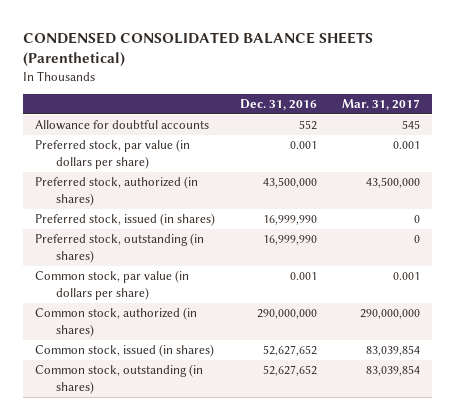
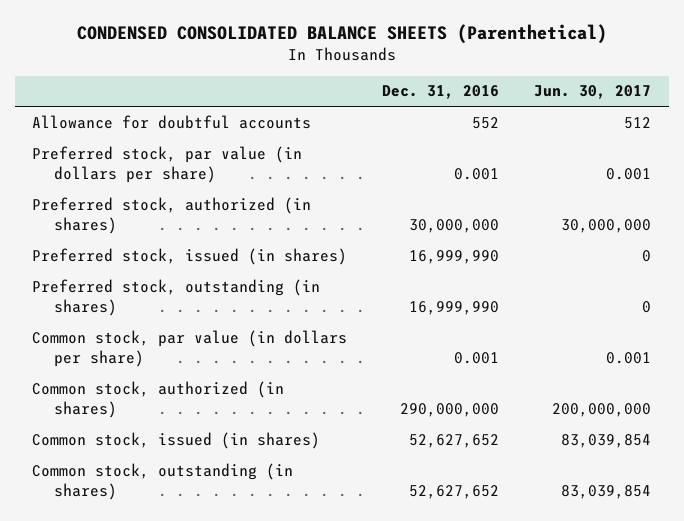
- | Dec. 31, 2016 | Mar. 31, 2017
+ | Dec. 31, 2016 | Jun. 30, 2017
- Preferred stock, authorized (in shares) | 43,500,000 | 43,500,000
+ Preferred stock, authorized (in shares) | 30,000,000 | 30,000,000

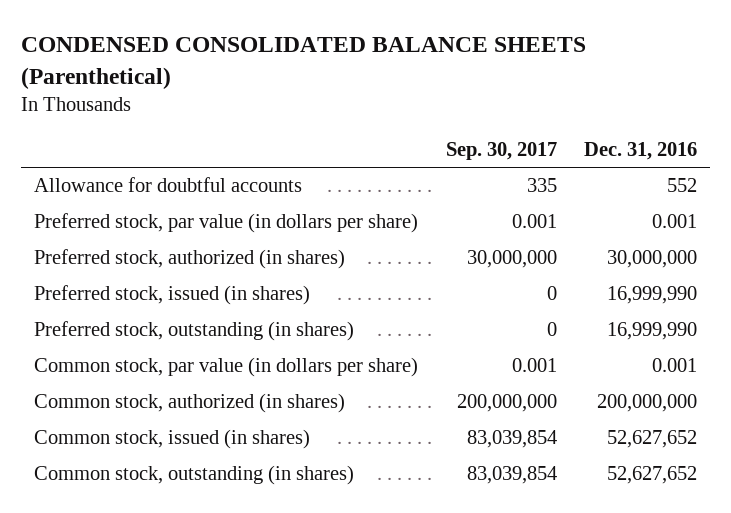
- | Dec. 31, 2016 | Jun. 30, 2017
+ | Sep. 30, 2017 | Dec. 31, 2016
- Common stock, authorized (in shares) | 290,000,000 | 200,000,000
+ Common stock, authorized (in shares) | 200,000,000 | 200,000,000

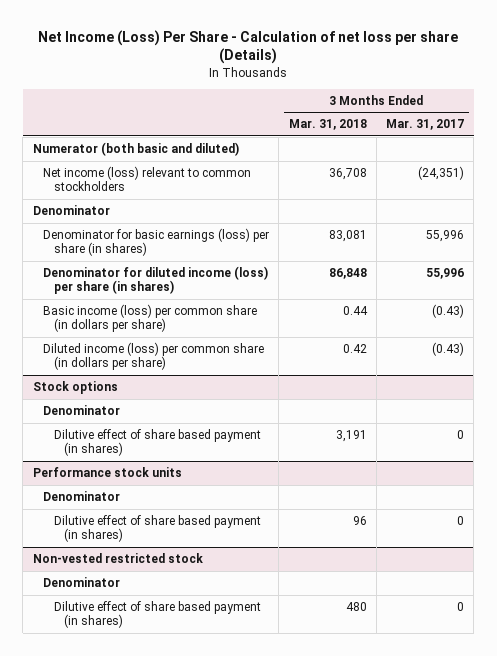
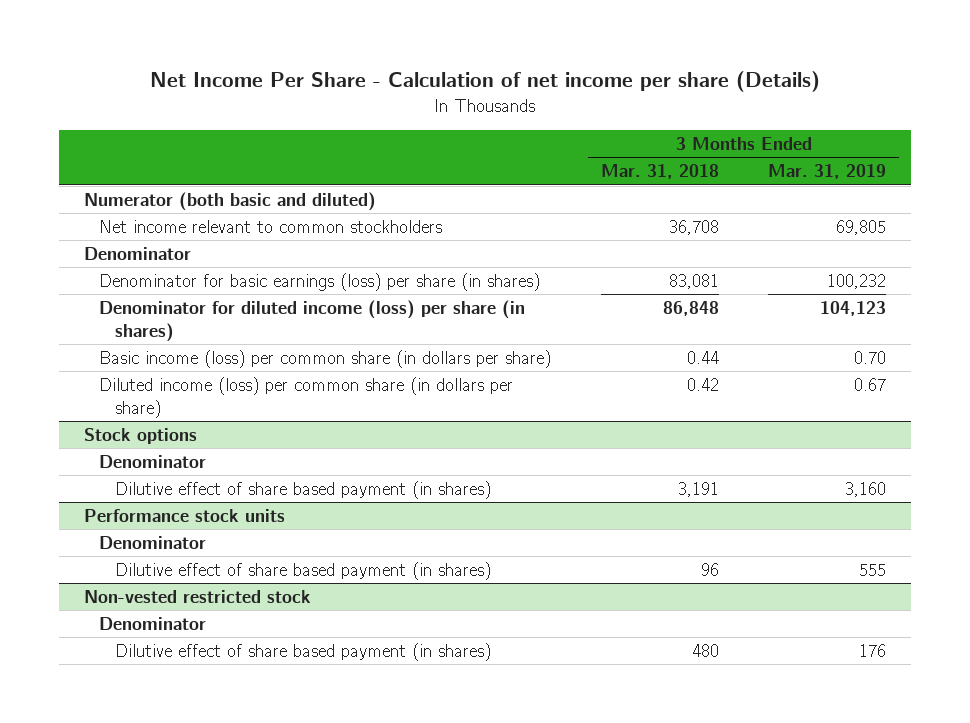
- Net Income (Loss) Per Share - Calculation of net loss per share (Details)
+ Net Income Per Share - Calculation of net income per share (Details)
- | 3 Months Ended Mar. 31, 2018 | 3 Months Ended Mar. 31, 2017
+ | 3 Months Ended Mar. 31, 2018 | 3 Months Ended Mar. 31, 2019
- Net income (loss) relevant to common stockholders | 36,708 | (24,351)
+ Net income relevant to common stockholders | 36,708 | 69,805

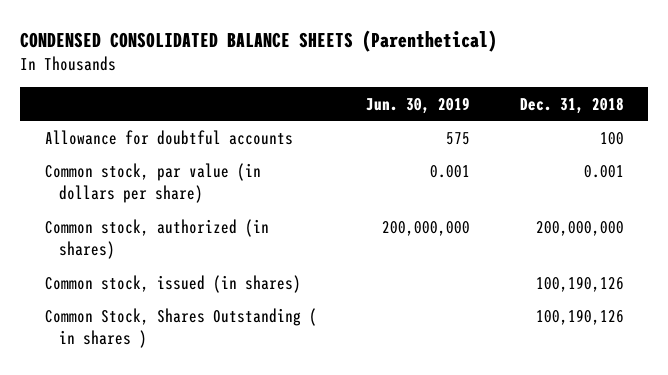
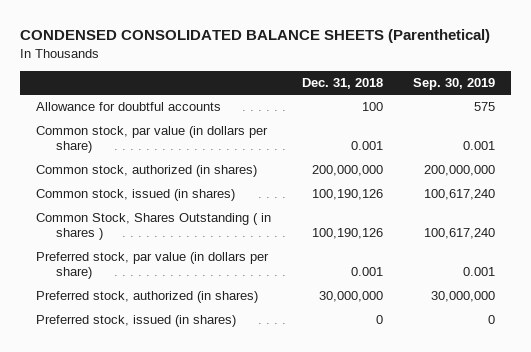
- | Jun. 30, 2019 | Dec. 31, 2018
+ | Dec. 31, 2018 | Sep. 30, 2019
+ Preferred stock, par value (in dollars per share) | 0.001 | 0.001
+ Preferred stock, authorized (in shares) | 30,000,000 | 30,000,000
+ Preferred stock, issued (in shares) | 0 | 0

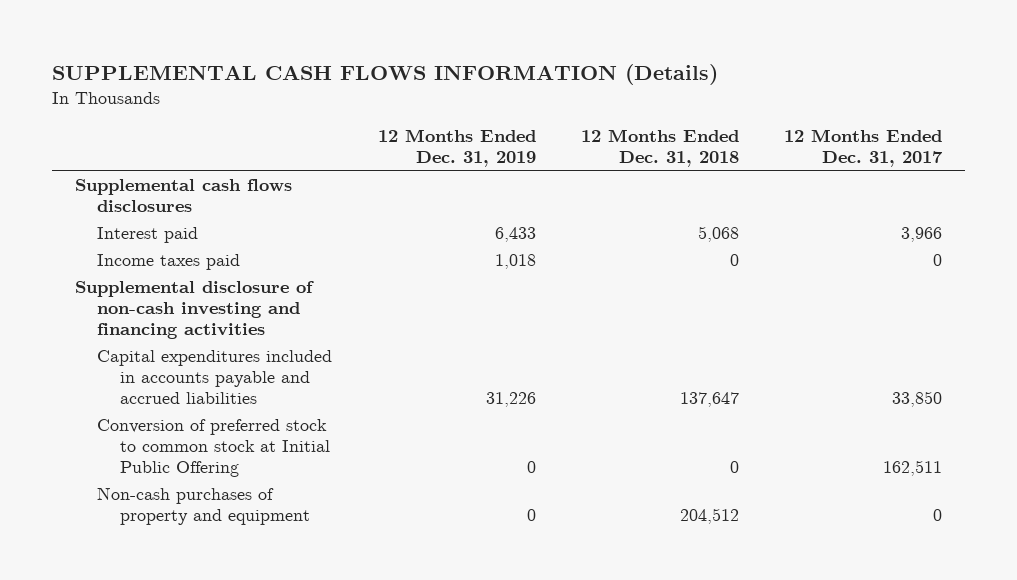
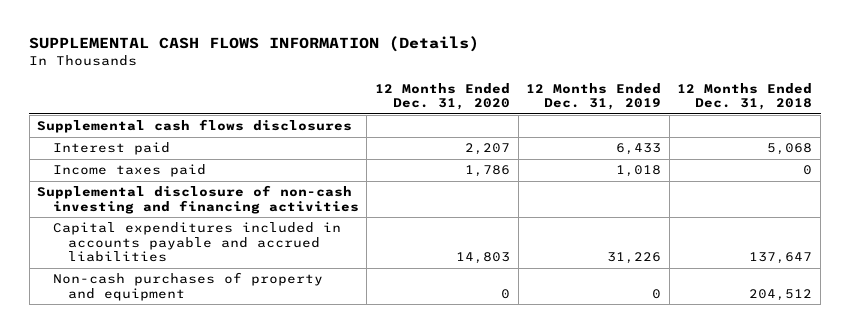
- | 12 Months Ended Dec. 31, 2019 | 12 Months Ended Dec. 31, 2018 | 12 Months Ended Dec. 31, 2017
+ | 12 Months Ended Dec. 31, 2020 | 12 Months Ended Dec. 31, 2019 | 12 Months Ended Dec. 31, 2018
- Conversion of preferred stock to common stock at Initial Public Offering | 0 | 0 | 162,511

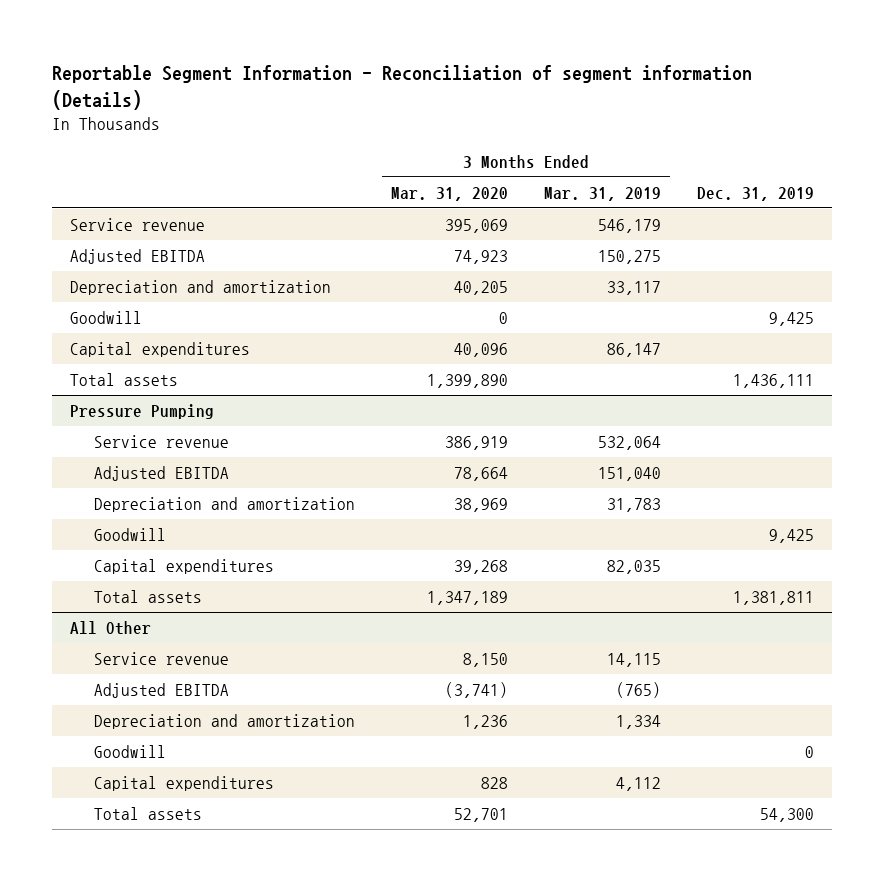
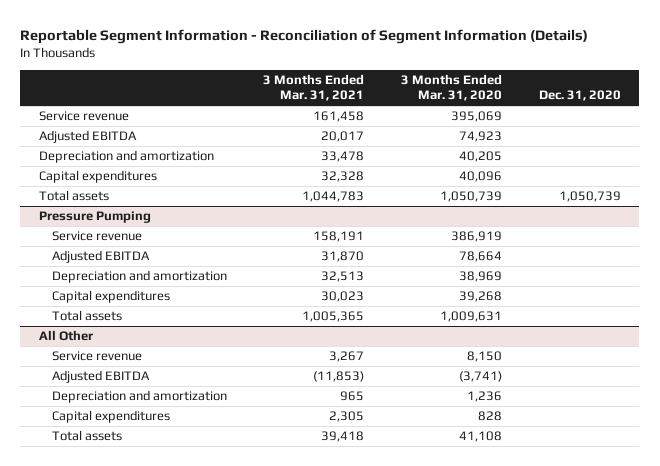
- Reportable Segment Information - Reconciliation of segment information (Details)
+ Reportable Segment Information - Reconciliation of Segment Information (Details)
- | 3 Months Ended Mar. 31, 2020 | 3 Months Ended Mar. 31, 2019 | Dec. 31, 2019
+ | 3 Months Ended Mar. 31, 2021 | 3 Months Ended Mar. 31, 2020 | Dec. 31, 2020
- Goodwill | 0 | | 9,425
- Total assets | 1,399,890 | | 1,436,111
+ Total assets | 1,044,783 | 1,050,739 | 1,050,739
@ Pressure Pumping
- Goodwill | | | 9,425
- Total assets | 1,347,189 | | 1,381,811
+ Total assets | 1,005,365 | 1,009,631 |
@ All Other
- Goodwill | | | 0
- Total assets | 52,701 | | 54,300
+ Total assets | 39,418 | 41,108 |

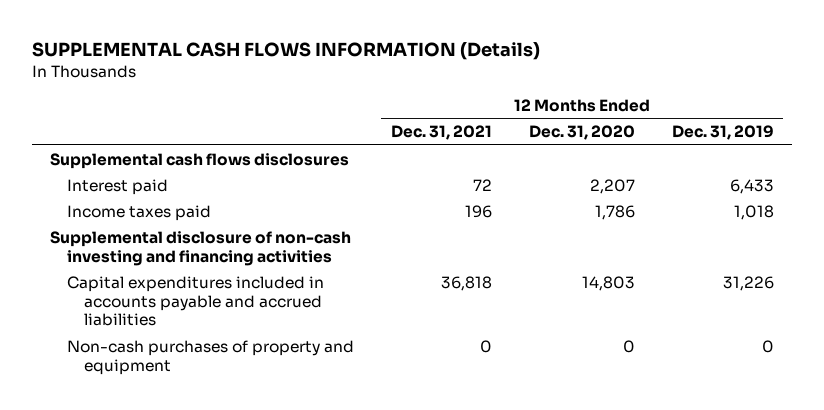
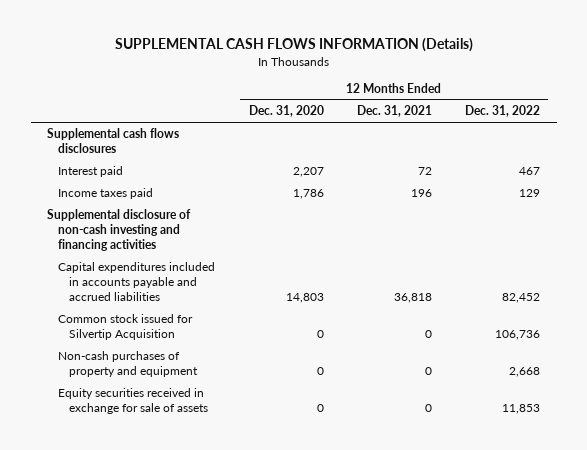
- | 12 Months Ended Dec. 31, 2021 | 12 Months Ended Dec. 31, 2020 | 12 Months Ended Dec. 31, 2019
+ | 12 Months Ended Dec. 31, 2020 | 12 Months Ended Dec. 31, 2021 | 12 Months Ended Dec. 31, 2022
+ Common stock issued for Silvertip Acquisition | 0 | 0 | 106,736
+ Equity securities received in exchange for sale of assets | 0 | 0 | 11,853

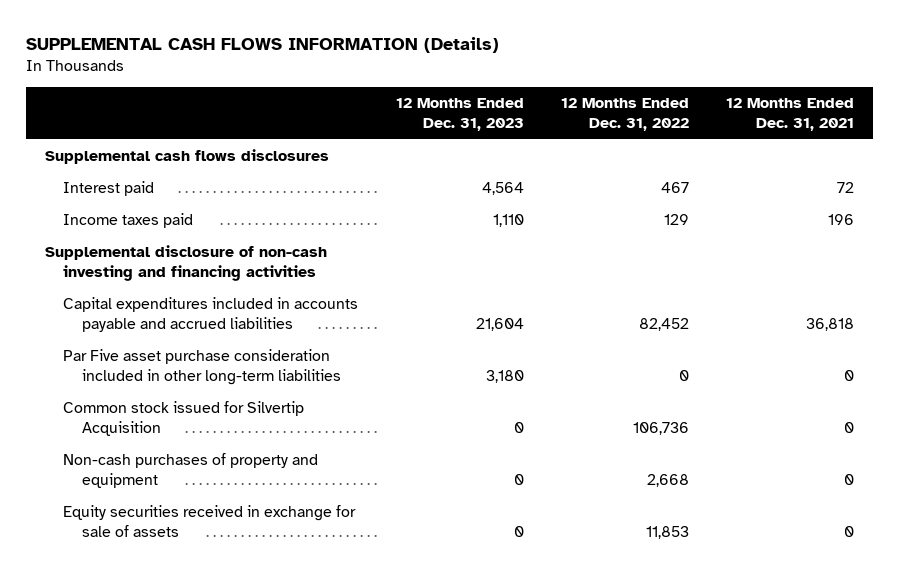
- | 12 Months Ended Dec. 31, 2020 | 12 Months Ended Dec. 31, 2021 | 12 Months Ended Dec. 31, 2022
+ | 12 Months Ended Dec. 31, 2023 | 12 Months Ended Dec. 31, 2022 | 12 Months Ended Dec. 31, 2021
+ Par Five asset purchase consideration included in other long-term liabilities | 3,180 | 0 | 0

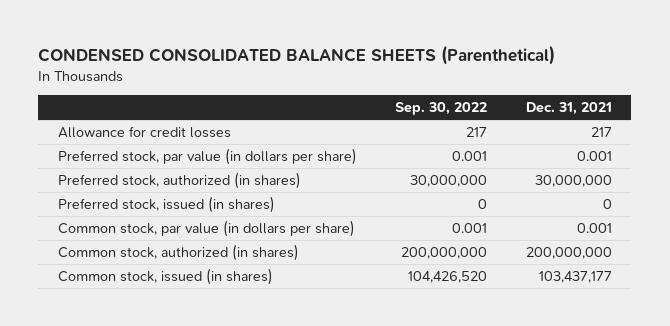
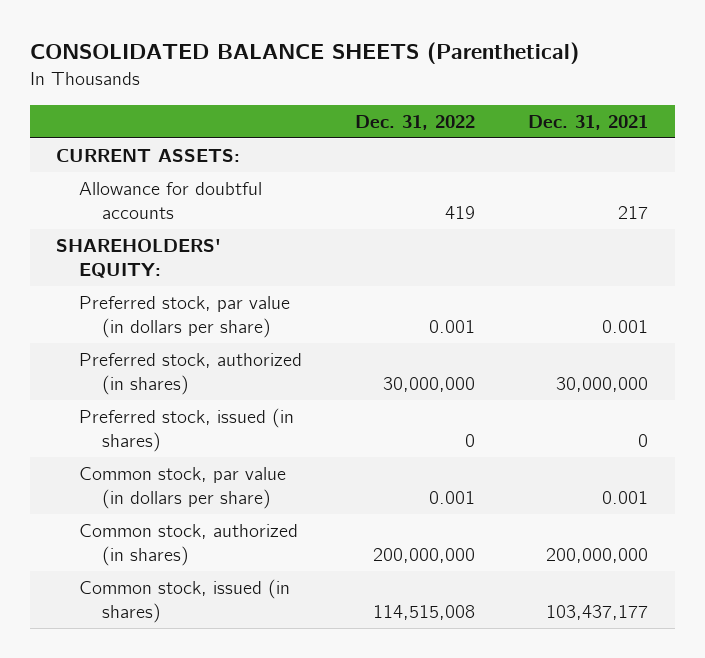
- CONDENSED CONSOLIDATED BALANCE SHEETS (Parenthetical)
+ CONSOLIDATED BALANCE SHEETS (Parenthetical)
- | Sep. 30, 2022 | Dec. 31, 2021
+ | Dec. 31, 2022 | Dec. 31, 2021
- Allowance for credit losses | 217 | 217
+ CURRENT ASSETS:
+ Allowance for doubtful accounts | 419 | 217
+ SHAREHOLDERS' EQUITY:

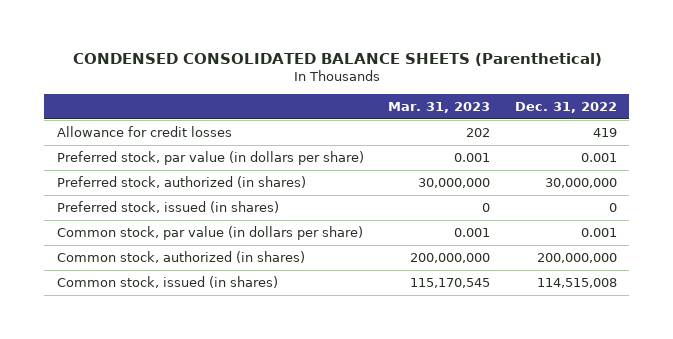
- CONSOLIDATED BALANCE SHEETS (Parenthetical)
+ CONDENSED CONSOLIDATED BALANCE SHEETS (Parenthetical)
- | Dec. 31, 2022 | Dec. 31, 2021
+ | Mar. 31, 2023 | Dec. 31, 2022
- CURRENT ASSETS:
- Allowance for doubtful accounts | 419 | 217
- SHAREHOLDERS' EQUITY:
+ Allowance for credit losses | 202 | 419

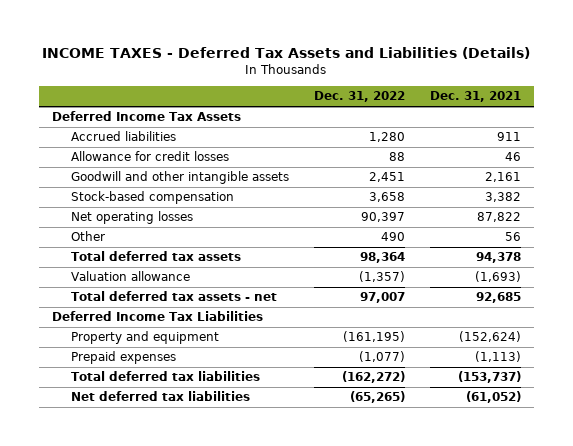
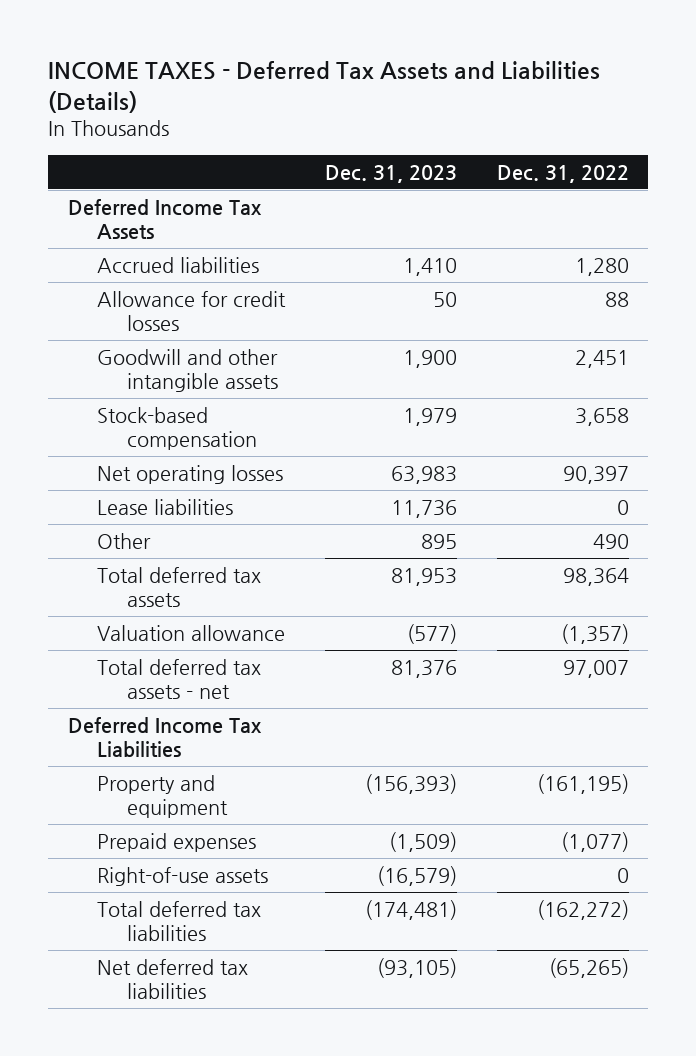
- | Dec. 31, 2022 | Dec. 31, 2021
+ | Dec. 31, 2023 | Dec. 31, 2022
+ Lease liabilities | 11,736 | 0
+ Right-of-use assets | (16,579) | 0

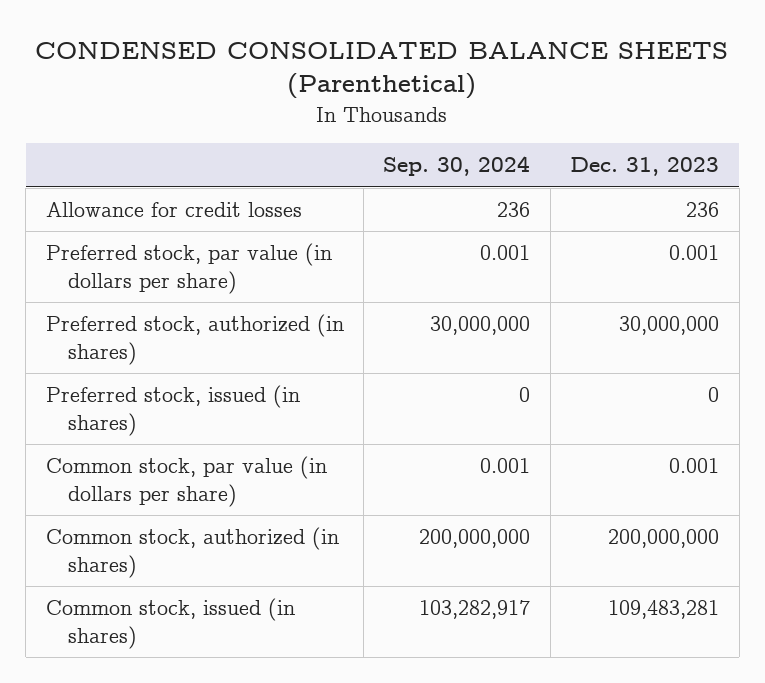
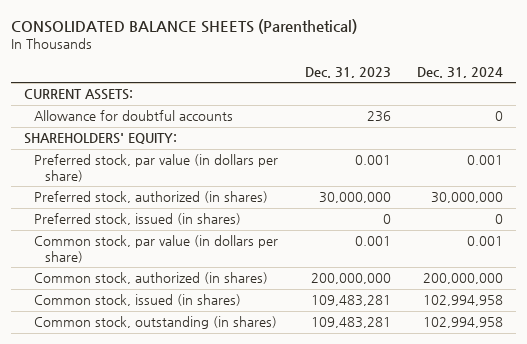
- CONDENSED CONSOLIDATED BALANCE SHEETS (Parenthetical)
+ CONSOLIDATED BALANCE SHEETS (Parenthetical)
- | Sep. 30, 2024 | Dec. 31, 2023
+ | Dec. 31, 2023 | Dec. 31, 2024
- Allowance for credit losses | 236 | 236
+ CURRENT ASSETS:
+ Allowance for doubtful accounts | 236 | 0
+ SHAREHOLDERS' EQUITY:
+ Common stock, outstanding (in shares) | 109,483,281 | 102,994,958

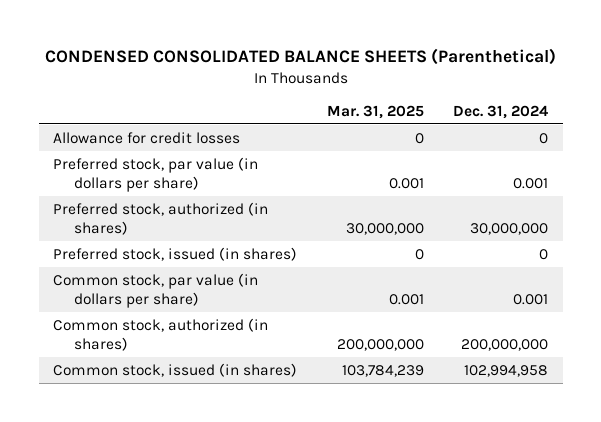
- CONSOLIDATED BALANCE SHEETS (Parenthetical)
+ CONDENSED CONSOLIDATED BALANCE SHEETS (Parenthetical)
- | Dec. 31, 2023 | Dec. 31, 2024
+ | Mar. 31, 2025 | Dec. 31, 2024
- CURRENT ASSETS:
- Allowance for doubtful accounts | 236 | 0
- SHAREHOLDERS' EQUITY:
+ Allowance for credit losses | 0 | 0
- Common stock, outstanding (in shares) | 109,483,281 | 102,994,958

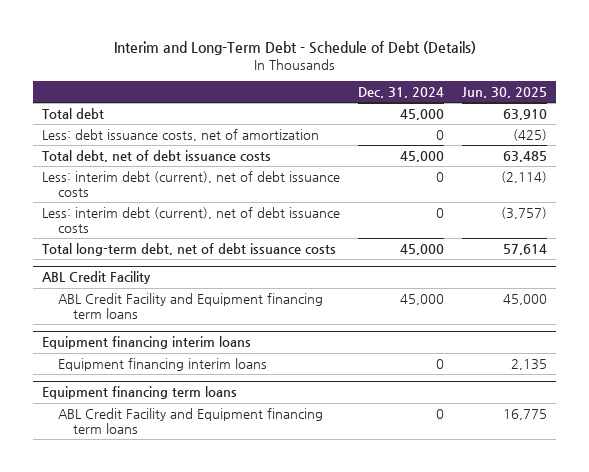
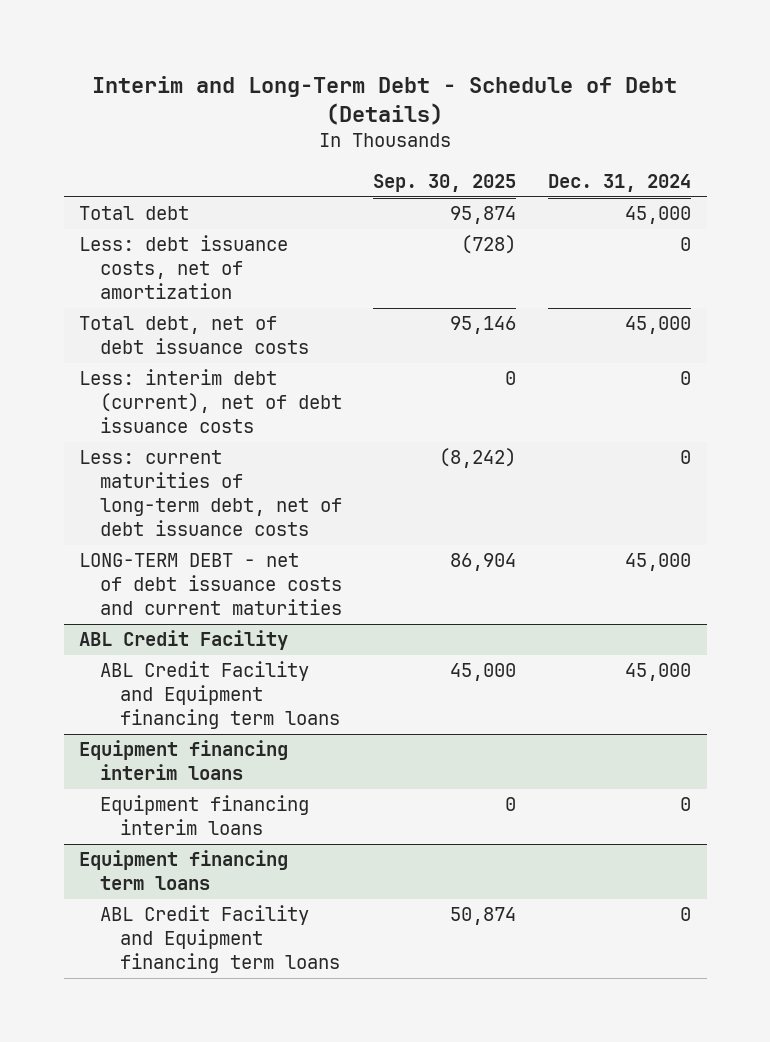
- | Dec. 31, 2024 | Jun. 30, 2025
+ | Sep. 30, 2025 | Dec. 31, 2024
- Less: interim debt (current), net of debt issuance costs | 0 | (3,757)
- Total long-term debt, net of debt issuance costs | 45,000 | 57,614
+ Less: current maturities of long-term debt, net of debt issuance costs | (8,242) | 0
+ LONG-TERM DEBT - net of debt issuance costs and current maturities | 86,904 | 45,000

